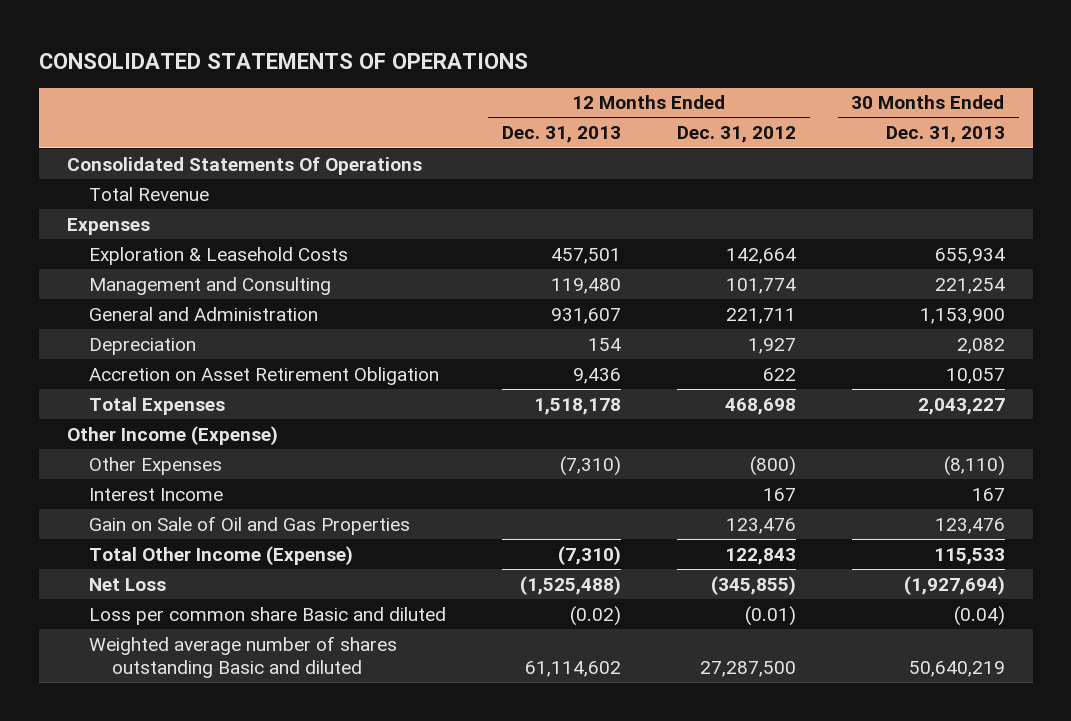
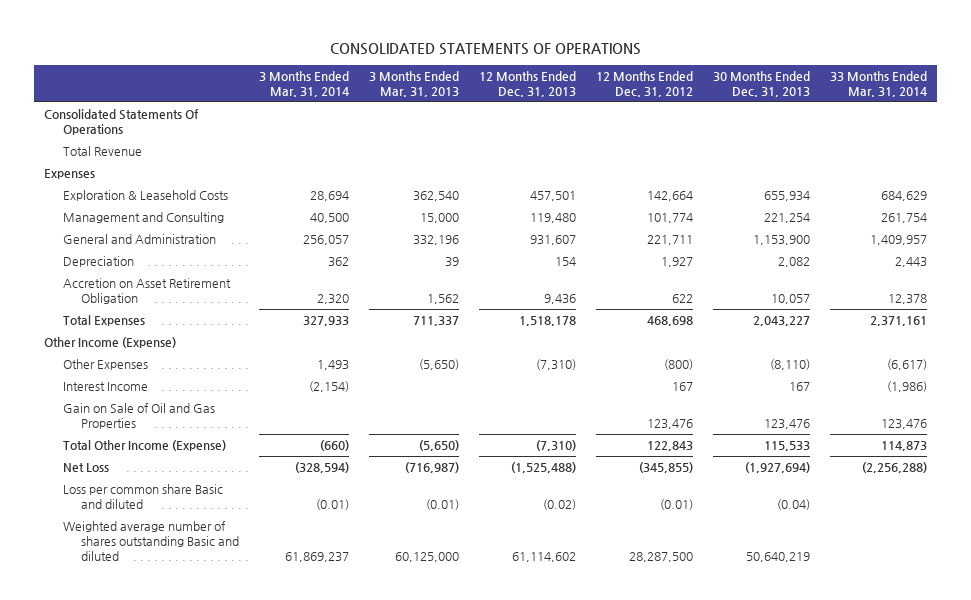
- | 12 Months Ended Dec. 31, 2013 | 12 Months Ended Dec. 31, 2012 | 30 Months Ended Dec. 31, 2013
+ | 3 Months Ended Mar. 31, 2014 | 3 Months Ended Mar. 31, 2013 | 12 Months Ended Dec. 31, 2013 | 12 Months Ended Dec. 31, 2012 | 30 Months Ended Dec. 31, 2013 | 33 Months Ended Mar. 31, 2014
- Weighted average number of shares outstanding Basic and diluted | 61,114,602 | 27,287,500 | 50,640,219
+ Weighted average number of shares outstanding Basic and diluted | 61,869,237 | 60,125,000 | 61,114,602 | 28,287,500 | 50,640,219 |

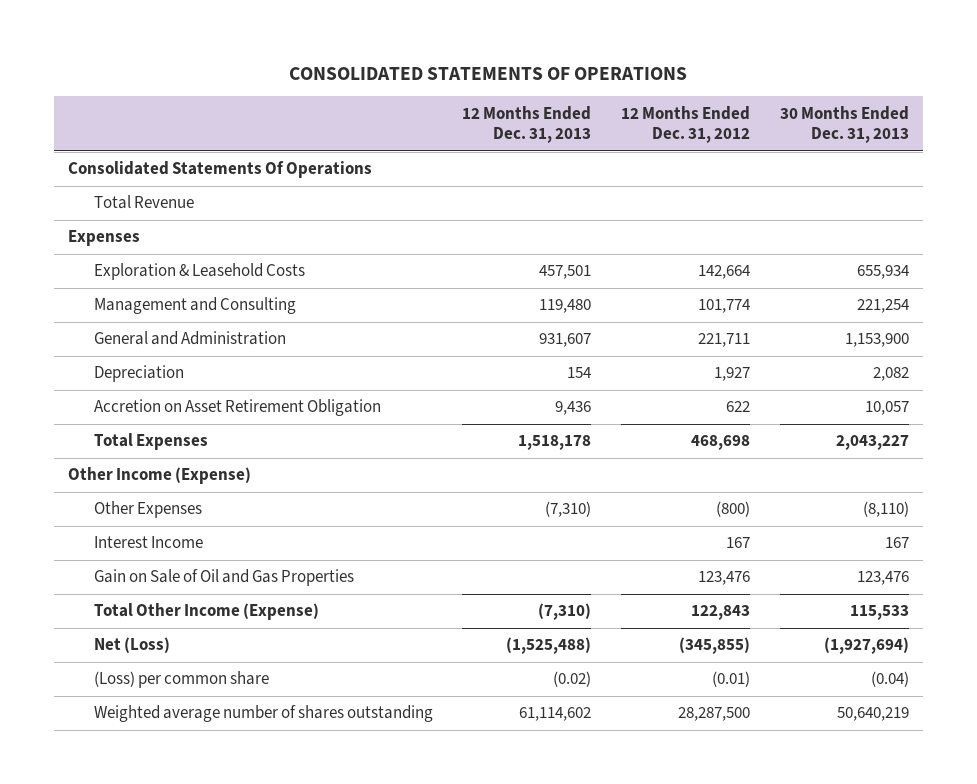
- | 3 Months Ended Mar. 31, 2014 | 3 Months Ended Mar. 31, 2013 | 12 Months Ended Dec. 31, 2013 | 12 Months Ended Dec. 31, 2012 | 30 Months Ended Dec. 31, 2013 | 33 Months Ended Mar. 31, 2014
+ | 12 Months Ended Dec. 31, 2013 | 12 Months Ended Dec. 31, 2012 | 30 Months Ended Dec. 31, 2013
- Net Loss | (328,594) | (716,987) | (1,525,488) | (345,855) | (1,927,694) | (2,256,288)
- Loss per common share Basic and diluted | (0.01) | (0.01) | (0.02) | (0.01) | (0.04) |
- Weighted average number of shares outstanding Basic and diluted | 61,869,237 | 60,125,000 | 61,114,602 | 28,287,500 | 50,640,219 |
+ Net (Loss) | (1,525,488) | (345,855) | (1,927,694)
+ (Loss) per common share | (0.02) | (0.01) | (0.04)
+ Weighted average number of shares outstanding | 61,114,602 | 28,287,500 | 50,640,219

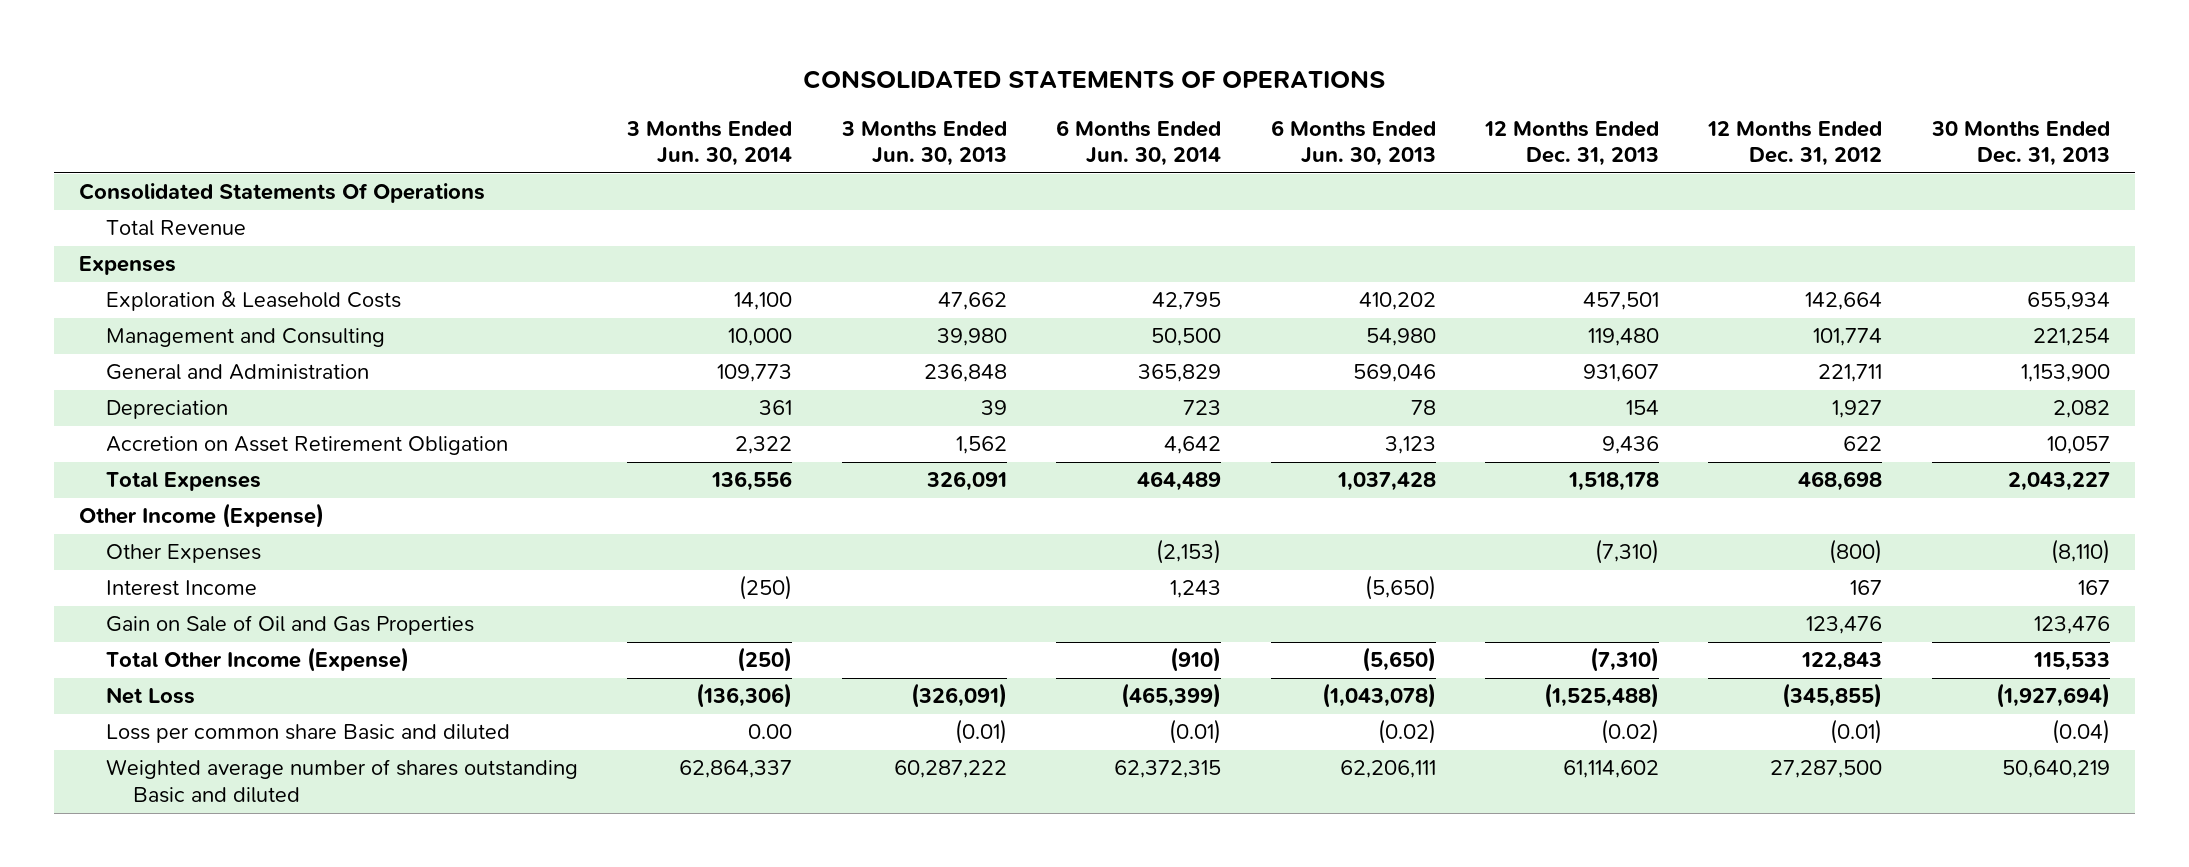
- | 12 Months Ended Dec. 31, 2013 | 12 Months Ended Dec. 31, 2012 | 30 Months Ended Dec. 31, 2013
+ | 3 Months Ended Jun. 30, 2014 | 3 Months Ended Jun. 30, 2013 | 6 Months Ended Jun. 30, 2014 | 6 Months Ended Jun. 30, 2013 | 12 Months Ended Dec. 31, 2013 | 12 Months Ended Dec. 31, 2012 | 30 Months Ended Dec. 31, 2013
- Net (Loss) | (1,525,488) | (345,855) | (1,927,694)
- (Loss) per common share | (0.02) | (0.01) | (0.04)
- Weighted average number of shares outstanding | 61,114,602 | 28,287,500 | 50,640,219
+ Net Loss | (136,306) | (326,091) | (465,399) | (1,043,078) | (1,525,488) | (345,855) | (1,927,694)
+ Loss per common share Basic and diluted | 0.00 | (0.01) | (0.01) | (0.02) | (0.02) | (0.01) | (0.04)
+ Weighted average number of shares outstanding Basic and diluted | 62,864,337 | 60,287,222 | 62,372,315 | 62,206,111 | 61,114,602 | 27,287,500 | 50,640,219

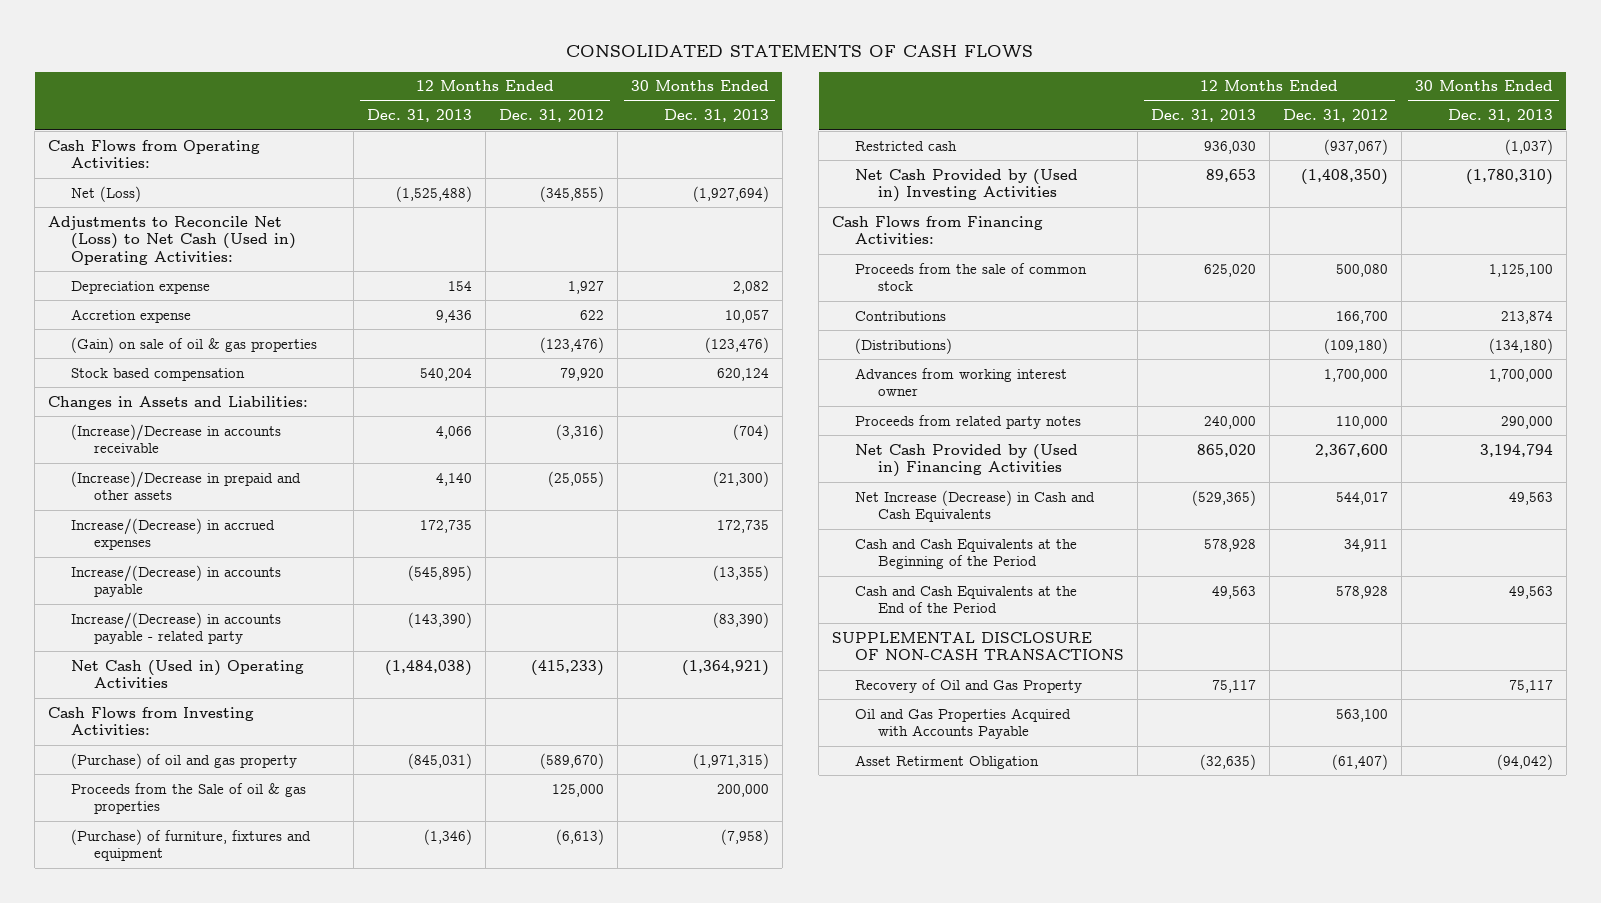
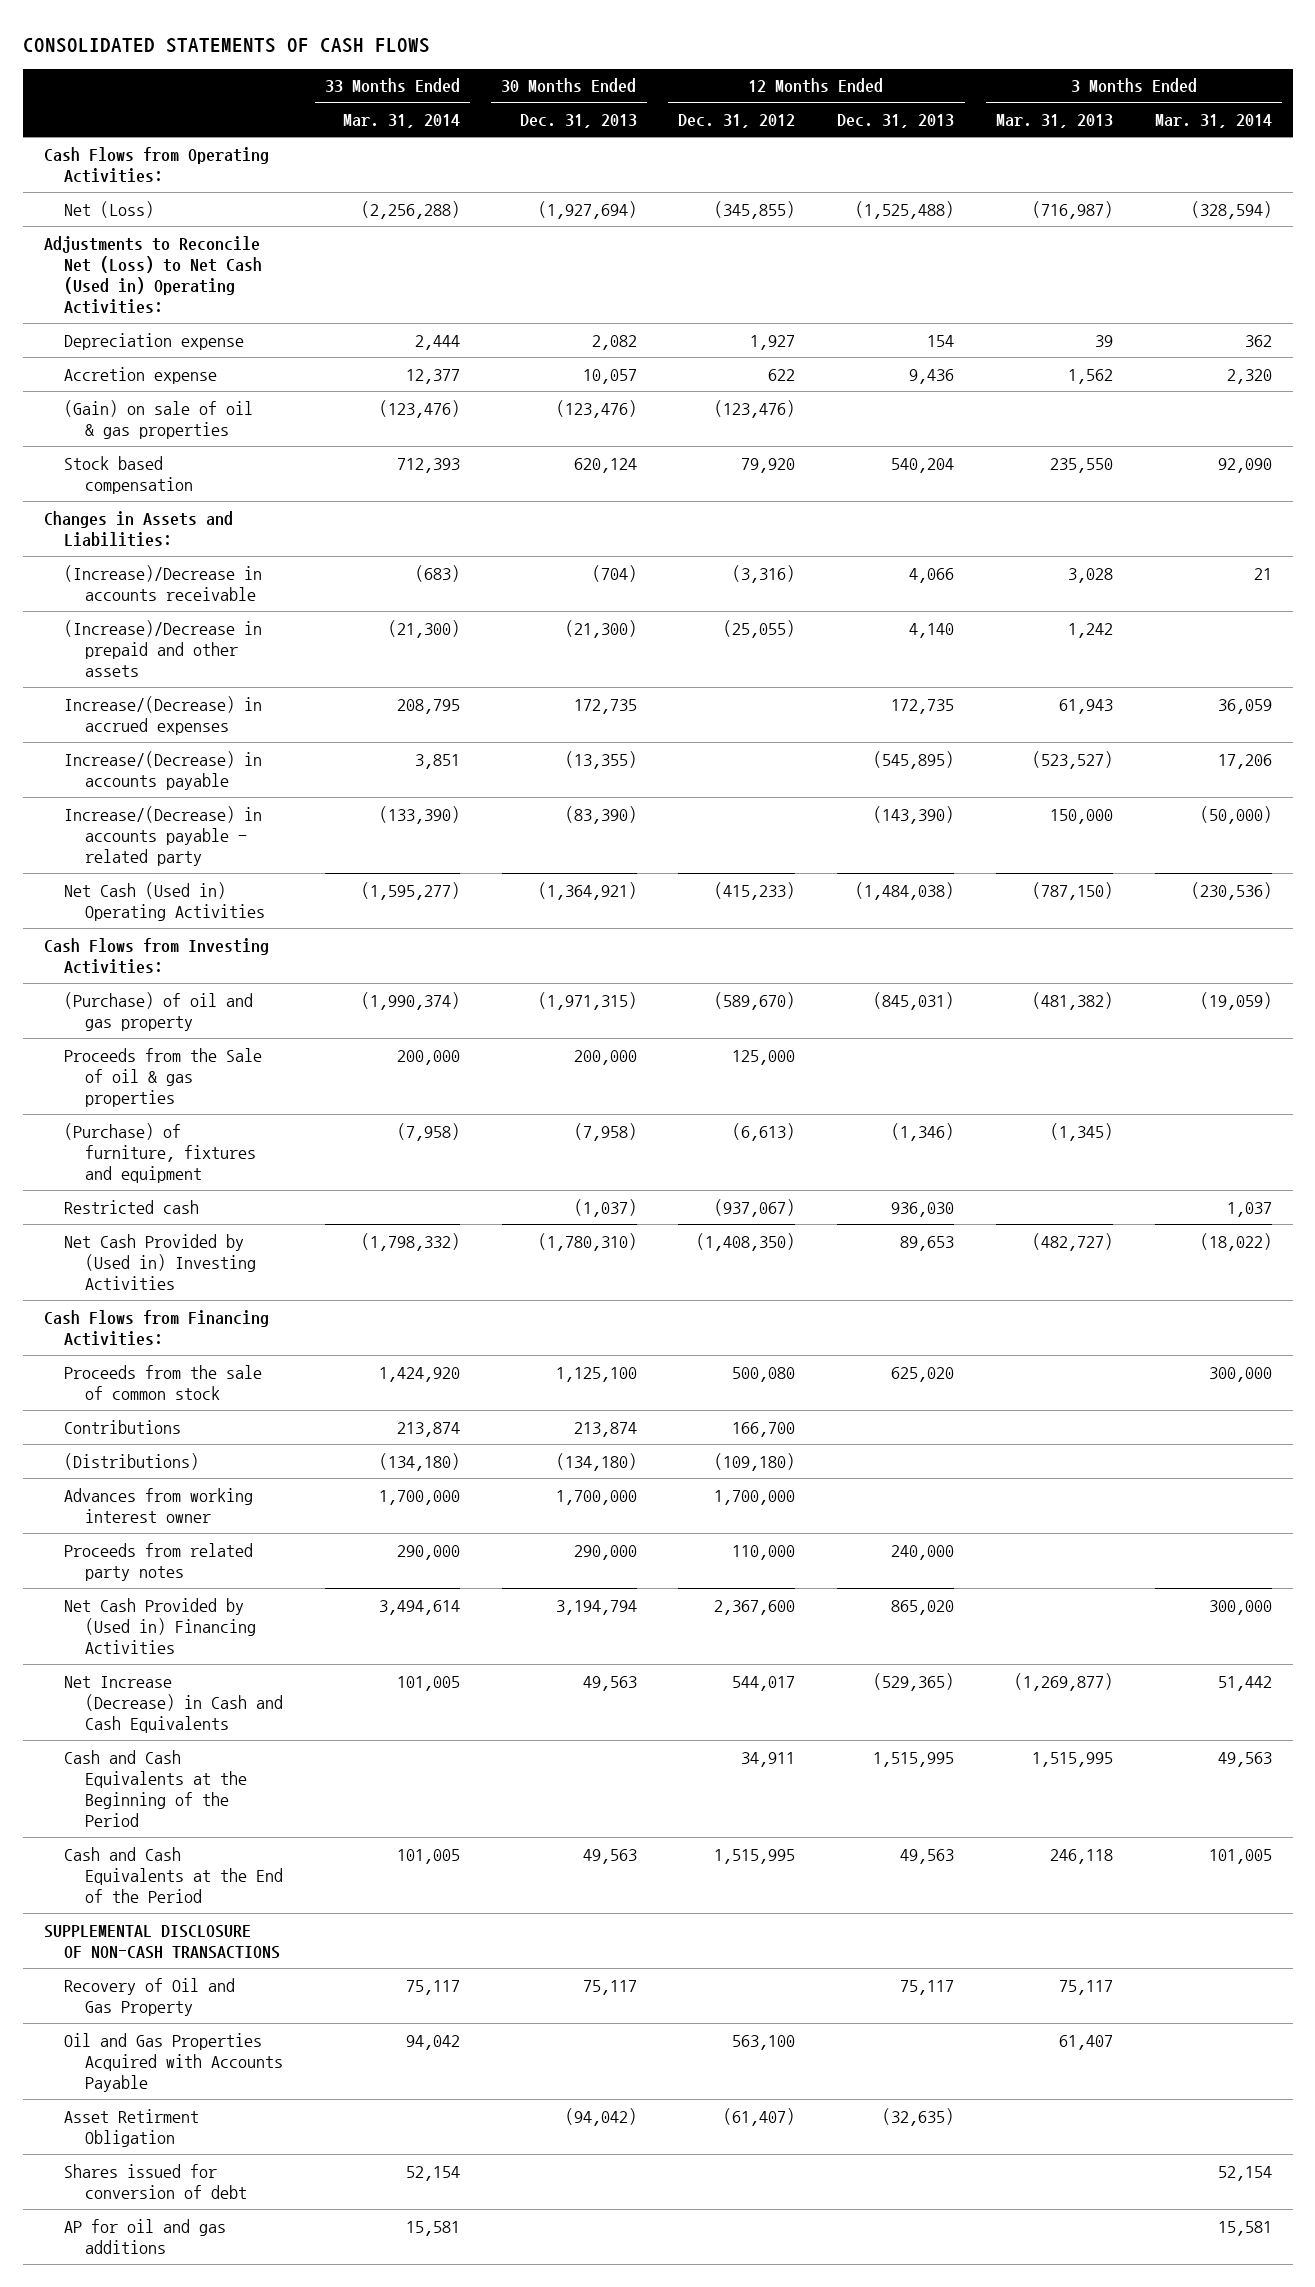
- | 12 Months Ended Dec. 31, 2013 | 12 Months Ended Dec. 31, 2012 | 30 Months Ended Dec. 31, 2013
+ | 33 Months Ended Mar. 31, 2014 | 30 Months Ended Dec. 31, 2013 | 12 Months Ended Dec. 31, 2012 | 12 Months Ended Dec. 31, 2013 | 3 Months Ended Mar. 31, 2013 | 3 Months Ended Mar. 31, 2014
- Cash and Cash Equivalents at the Beginning of the Period | 578,928 | 34,911 |
- Cash and Cash Equivalents at the End of the Period | 49,563 | 578,928 | 49,563
+ Cash and Cash Equivalents at the Beginning of the Period | | | 34,911 | 1,515,995 | 1,515,995 | 49,563
+ Cash and Cash Equivalents at the End of the Period | 101,005 | 49,563 | 1,515,995 | 49,563 | 246,118 | 101,005
+ Shares issued for conversion of debt | 52,154 | | | | | 52,154
+ AP for oil and gas additions | 15,581 | | | | | 15,581

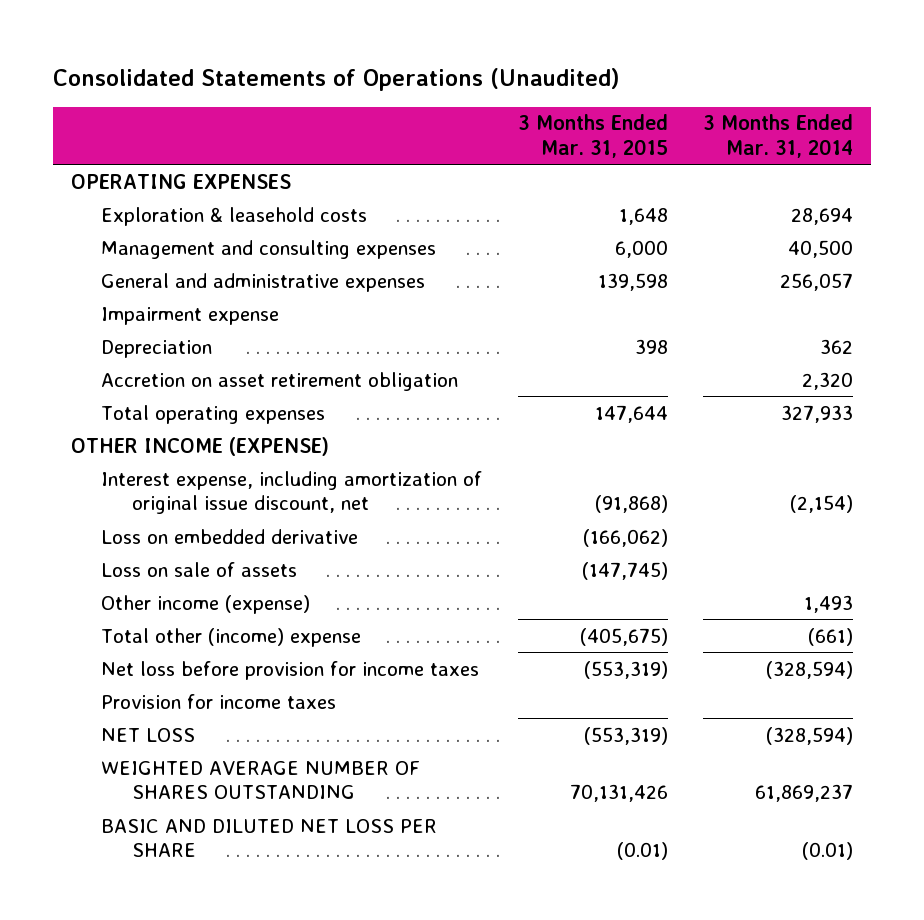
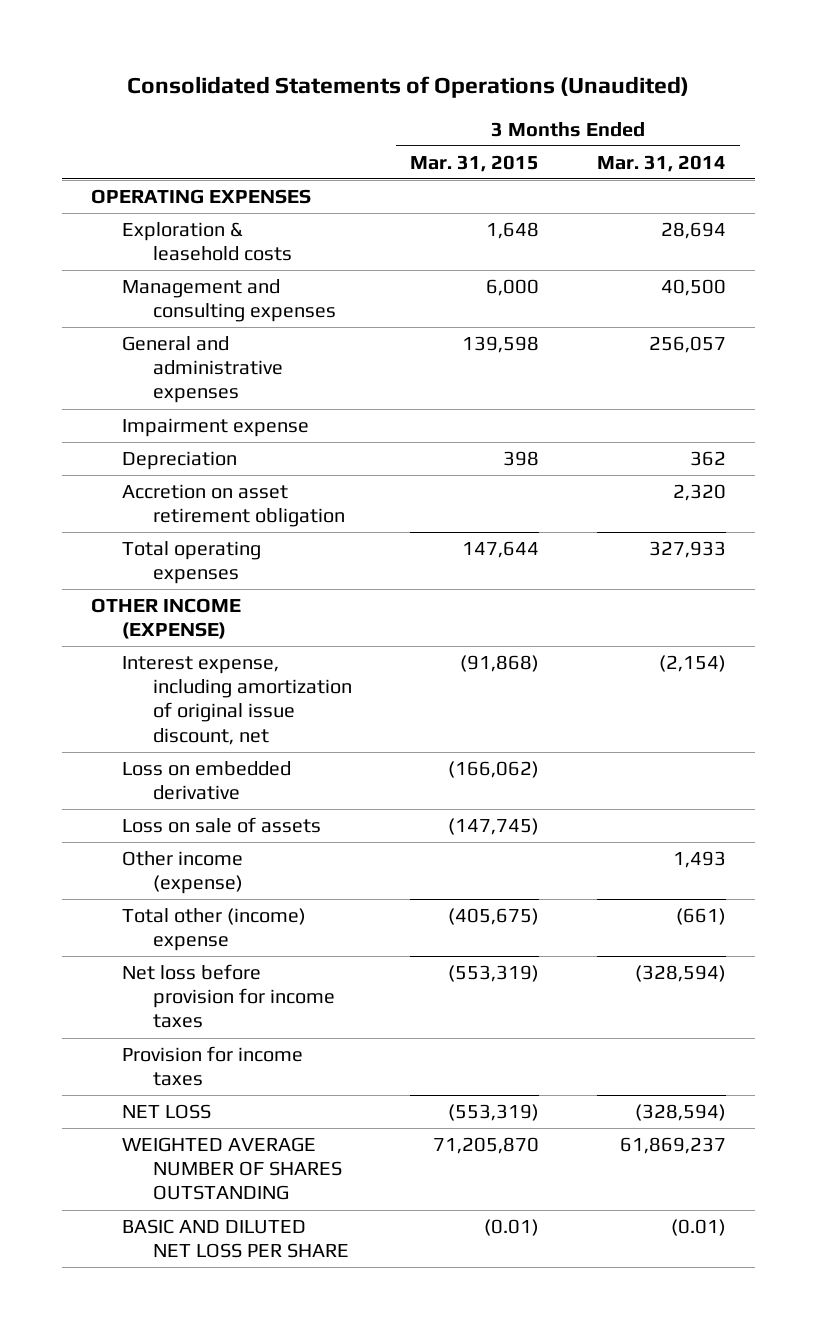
- WEIGHTED AVERAGE NUMBER OF SHARES OUTSTANDING | 70,131,426 | 61,869,237
+ WEIGHTED AVERAGE NUMBER OF SHARES OUTSTANDING | 71,205,870 | 61,869,237

